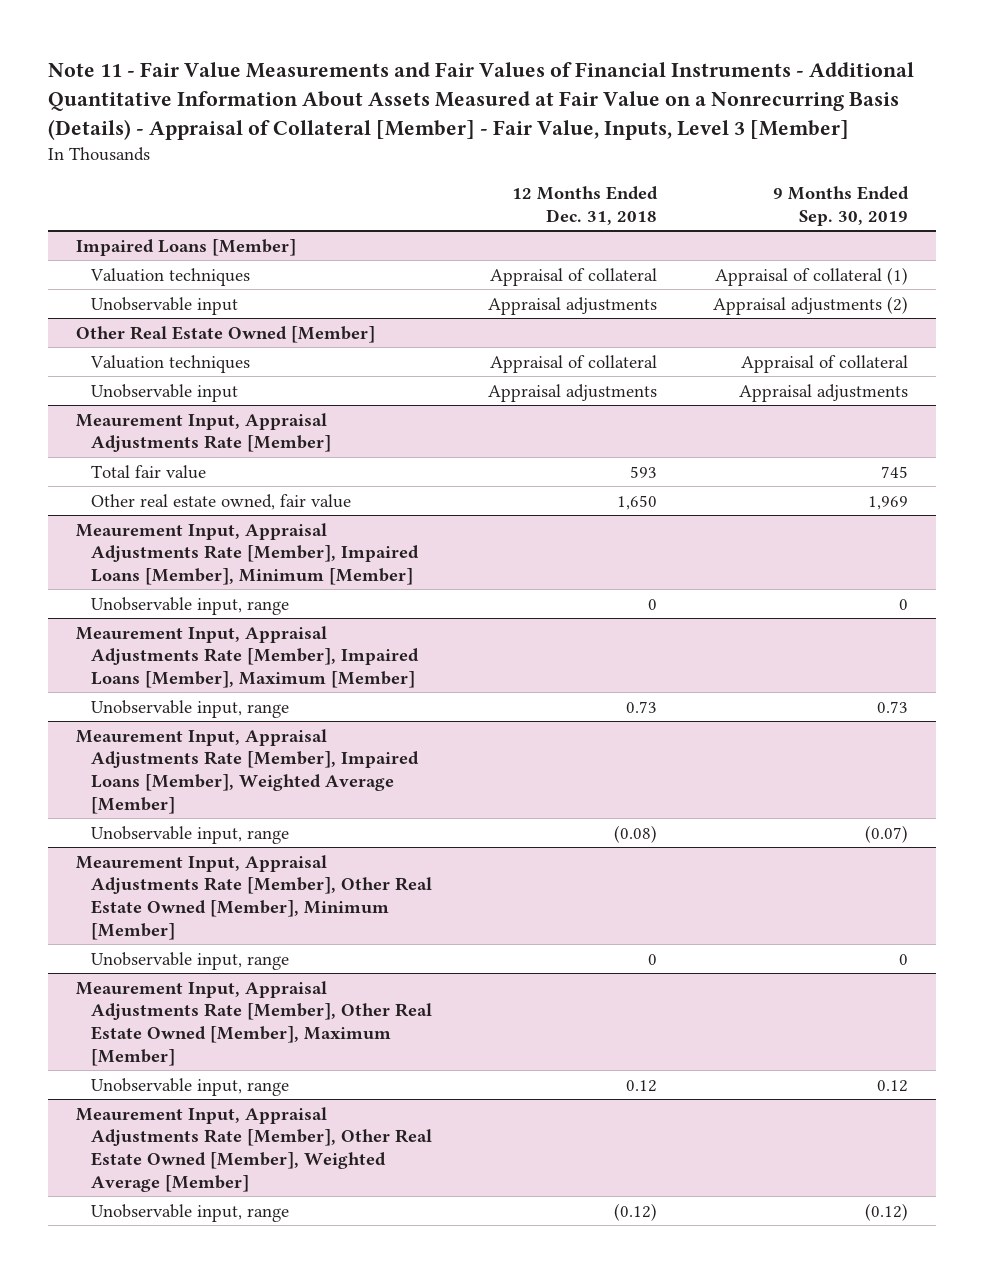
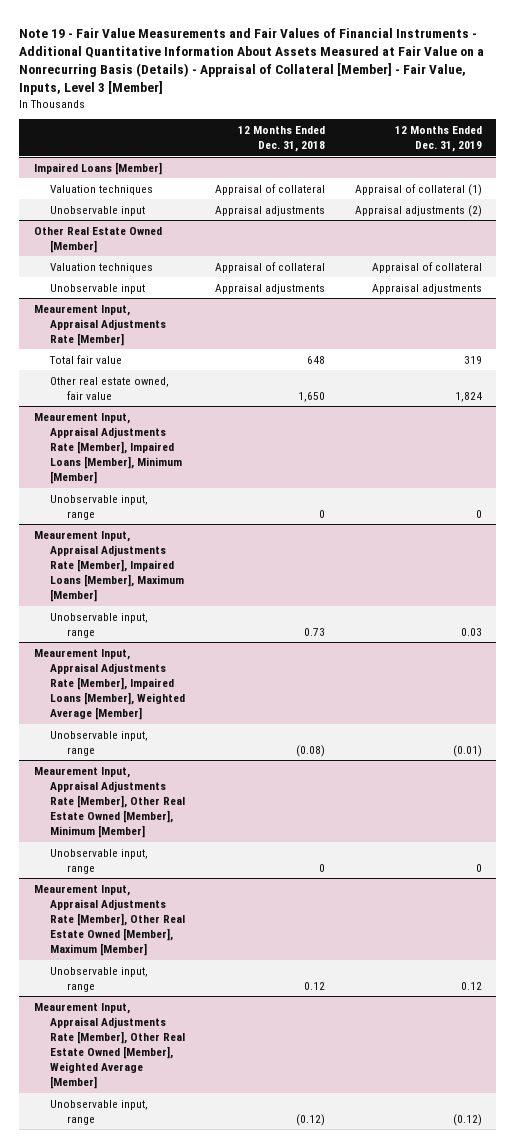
- Note 11 - Fair Value Measurements and Fair Values of Financial Instruments - Additional Quantitative Information About Assets Measured at Fair Value on a Nonrecurring Basis (Details) - Appraisal of Collateral [Member] - Fair Value, Inputs, Level 3 [Member]
+ Note 19 - Fair Value Measurements and Fair Values of Financial Instruments - Additional Quantitative Information About Assets Measured at Fair Value on a Nonrecurring Basis (Details) - Appraisal of Collateral [Member] - Fair Value, Inputs, Level 3 [Member]
- | 12 Months Ended Dec. 31, 2018 | 9 Months Ended Sep. 30, 2019
+ | 12 Months Ended Dec. 31, 2018 | 12 Months Ended Dec. 31, 2019
@ Meaurement Input, Appraisal Adjustments Rate [Member]
- Total fair value | 593 | 745
+ Total fair value | 648 | 319

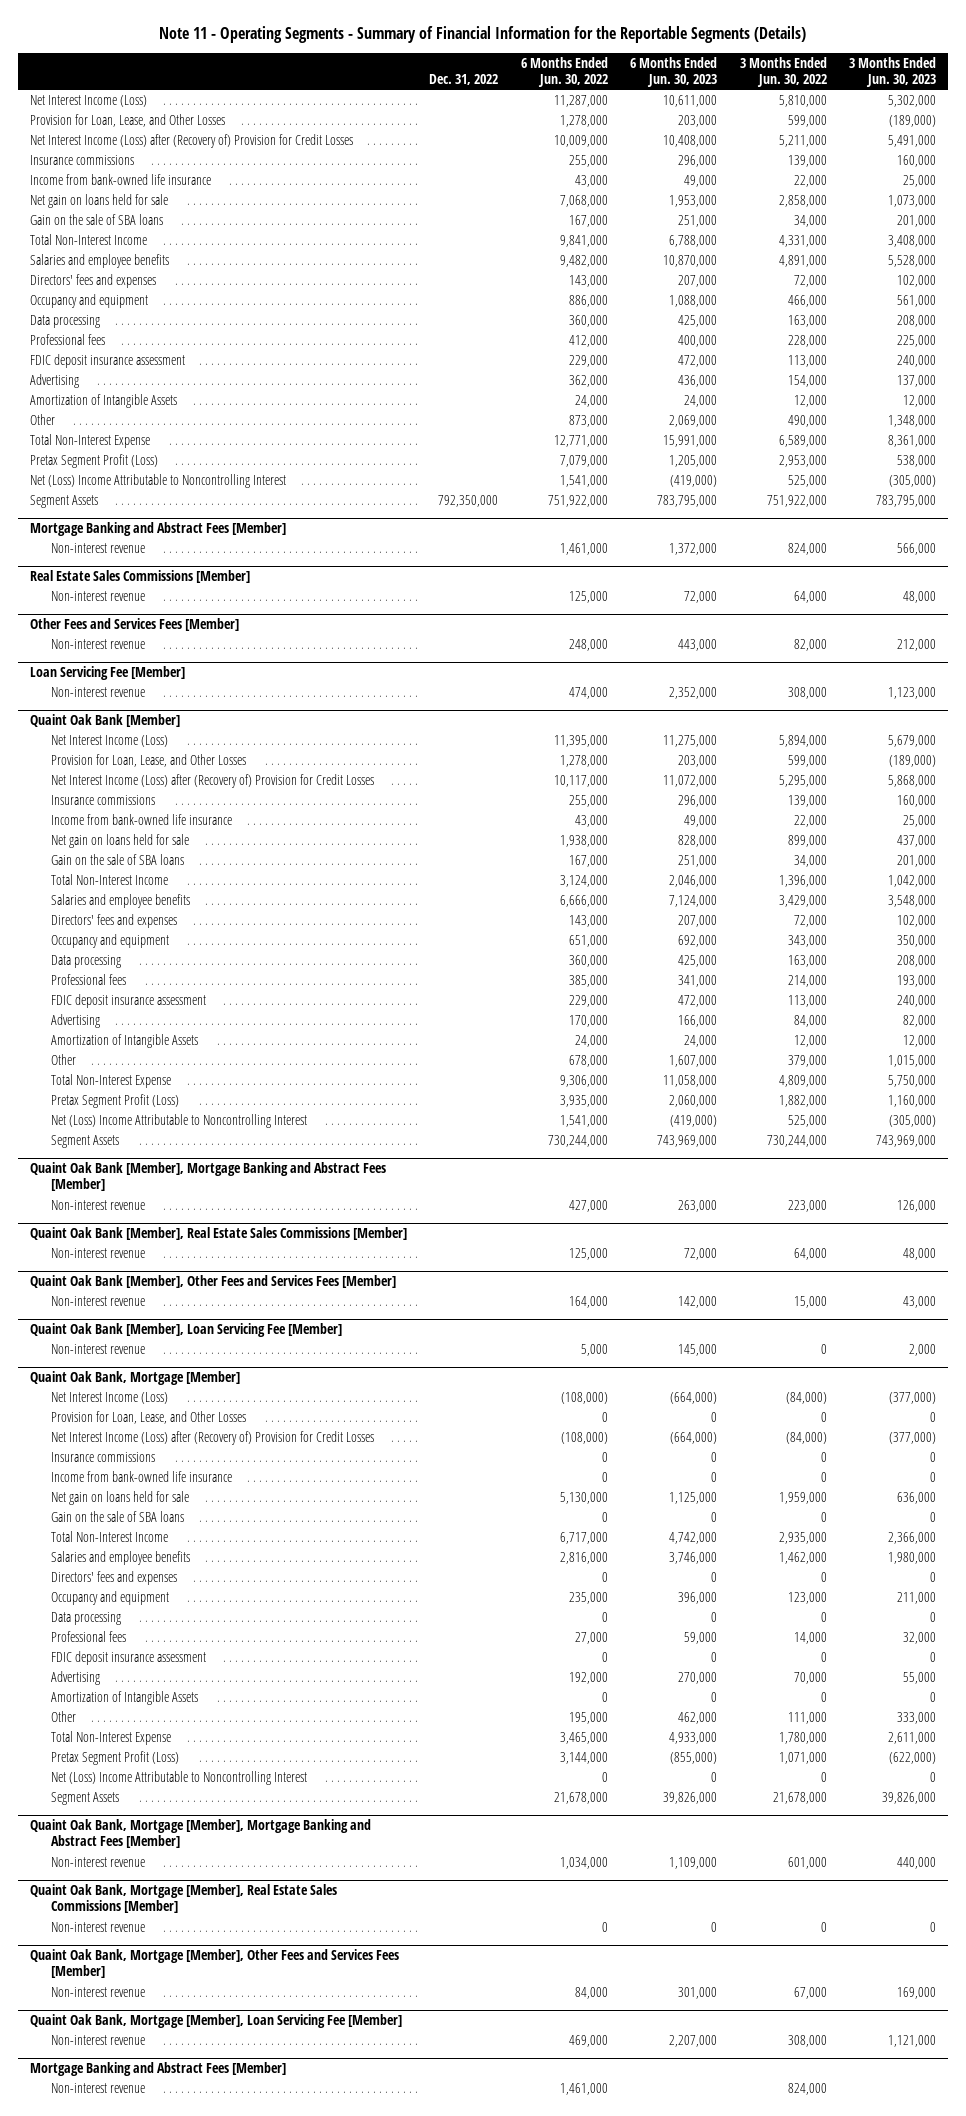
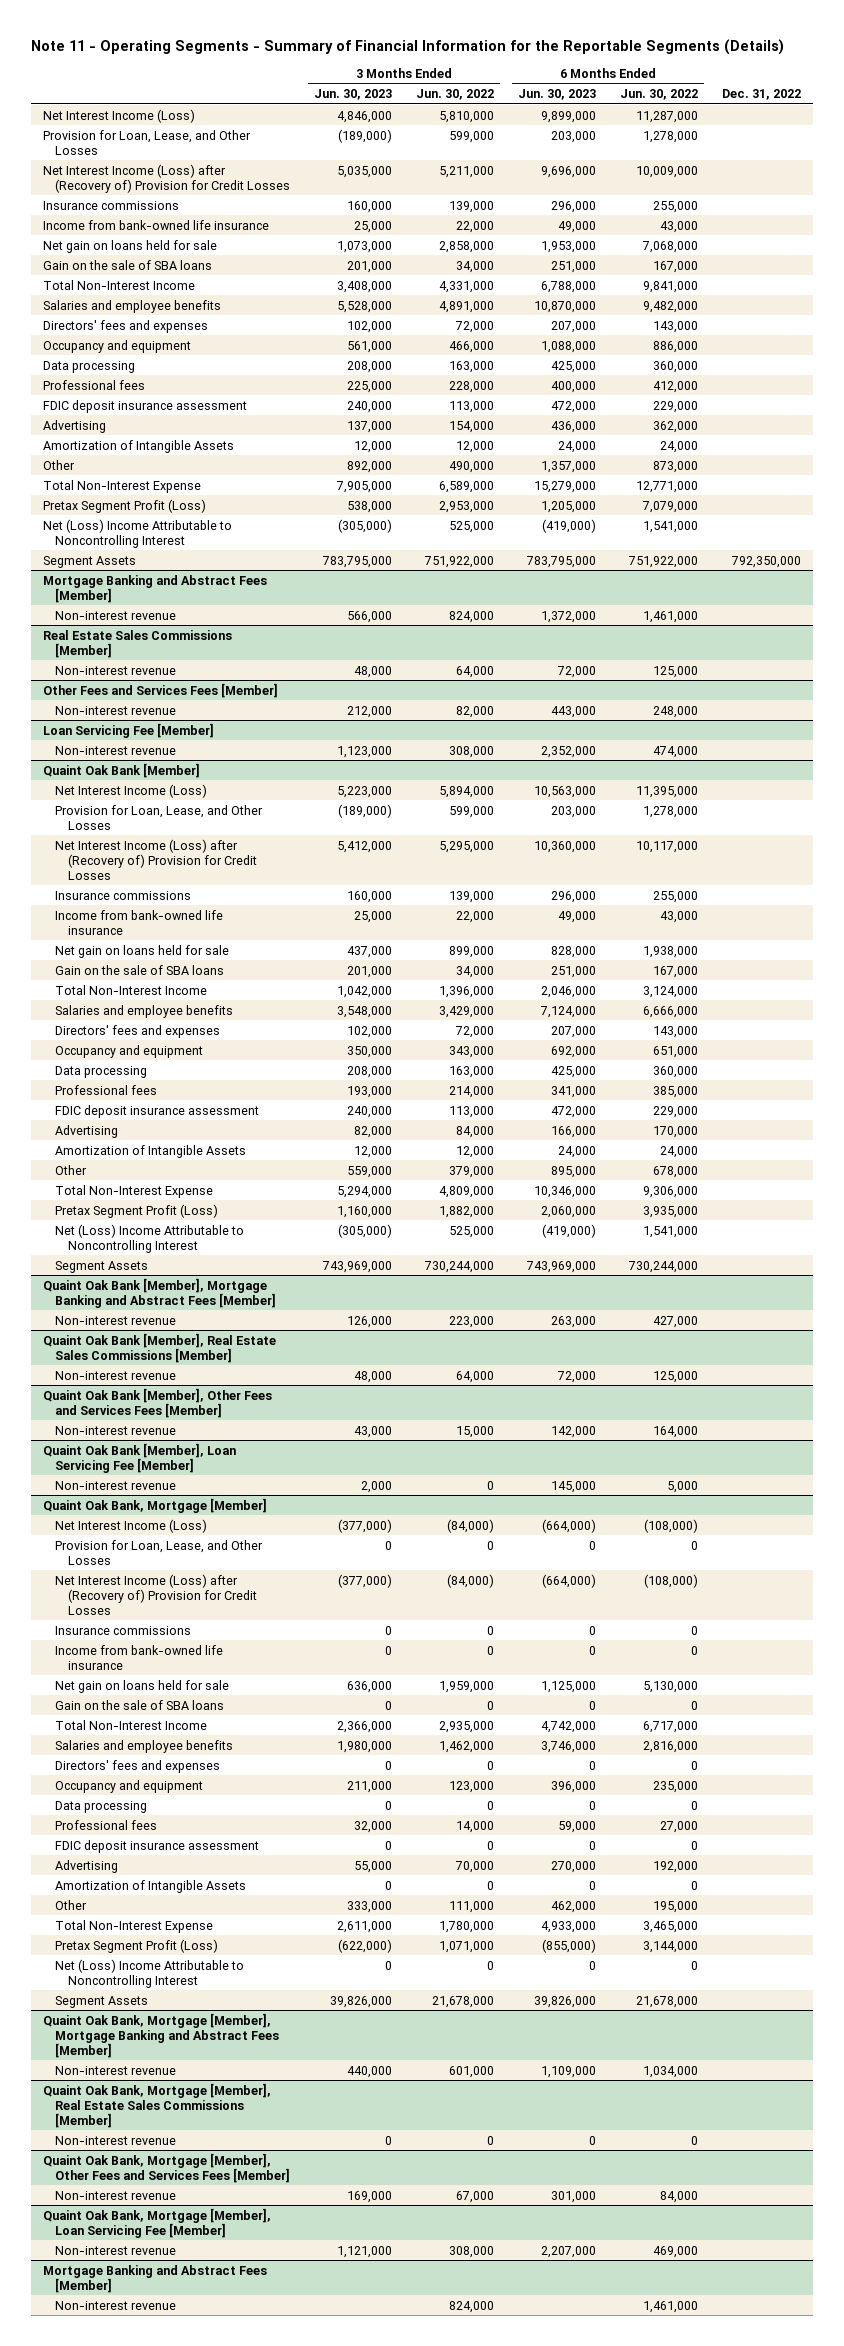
- | Dec. 31, 2022 | 6 Months Ended Jun. 30, 2022 | 6 Months Ended Jun. 30, 2023 | 3 Months Ended Jun. 30, 2022 | 3 Months Ended Jun. 30, 2023
+ | 3 Months Ended Jun. 30, 2023 | 3 Months Ended Jun. 30, 2022 | 6 Months Ended Jun. 30, 2023 | 6 Months Ended Jun. 30, 2022 | Dec. 31, 2022
- Net Interest Income (Loss) | | 11,287,000 | 10,611,000 | 5,810,000 | 5,302,000
+ Net Interest Income (Loss) | 4,846,000 | 5,810,000 | 9,899,000 | 11,287,000 |
- Net Interest Income (Loss) after (Recovery of) Provision for Credit Losses | | 10,009,000 | 10,408,000 | 5,211,000 | 5,491,000
+ Net Interest Income (Loss) after (Recovery of) Provision for Credit Losses | 5,035,000 | 5,211,000 | 9,696,000 | 10,009,000 |
- Other | | 873,000 | 2,069,000 | 490,000 | 1,348,000
- Total Non-Interest Expense | | 12,771,000 | 15,991,000 | 6,589,000 | 8,361,000
+ Other | 892,000 | 490,000 | 1,357,000 | 873,000 |
+ Total Non-Interest Expense | 7,905,000 | 6,589,000 | 15,279,000 | 12,771,000 |
@ Quaint Oak Bank [Member]
- Net Interest Income (Loss) | | 11,395,000 | 11,275,000 | 5,894,000 | 5,679,000
+ Net Interest Income (Loss) | 5,223,000 | 5,894,000 | 10,563,000 | 11,395,000 |
- Net Interest Income (Loss) after (Recovery of) Provision for Credit Losses | | 10,117,000 | 11,072,000 | 5,295,000 | 5,868,000
+ Net Interest Income (Loss) after (Recovery of) Provision for Credit Losses | 5,412,000 | 5,295,000 | 10,360,000 | 10,117,000 |
- Other | | 678,000 | 1,607,000 | 379,000 | 1,015,000
- Total Non-Interest Expense | | 9,306,000 | 11,058,000 | 4,809,000 | 5,750,000
+ Other | 559,000 | 379,000 | 895,000 | 678,000 |
+ Total Non-Interest Expense | 5,294,000 | 4,809,000 | 10,346,000 | 9,306,000 |

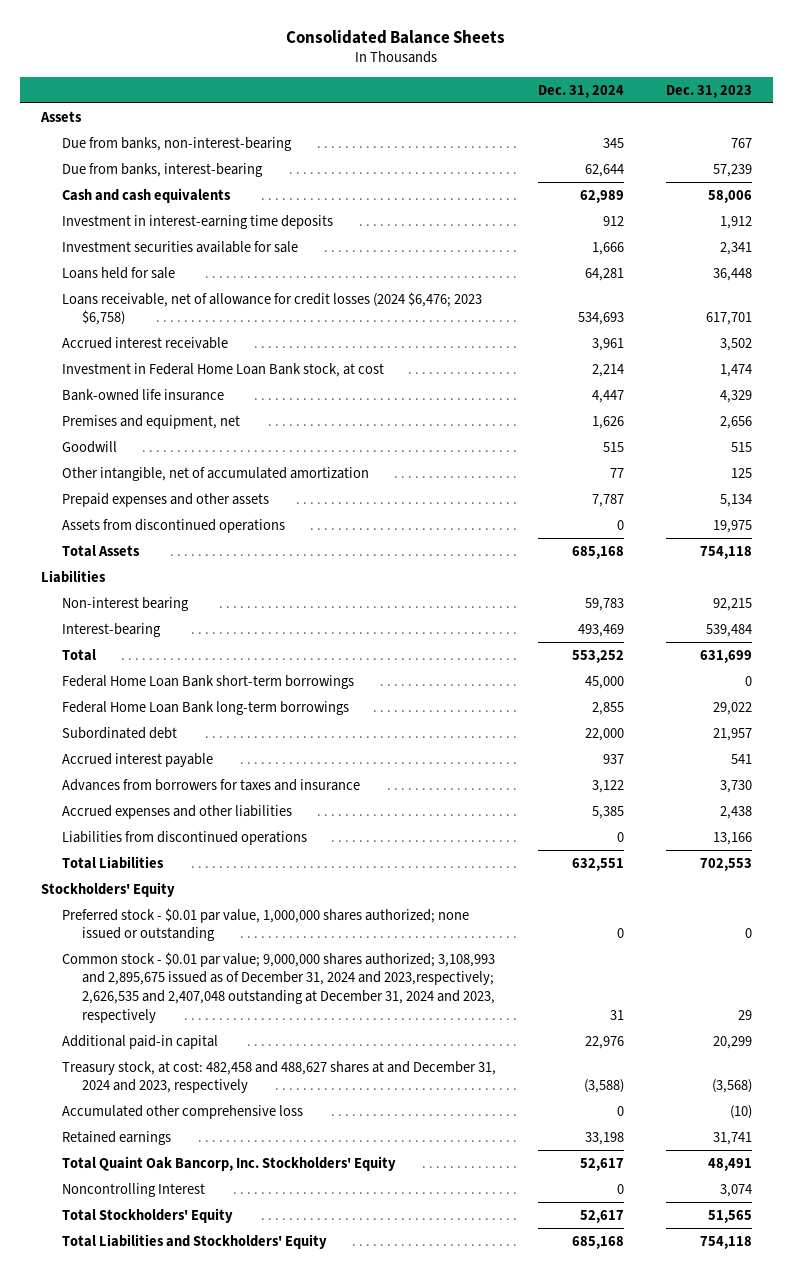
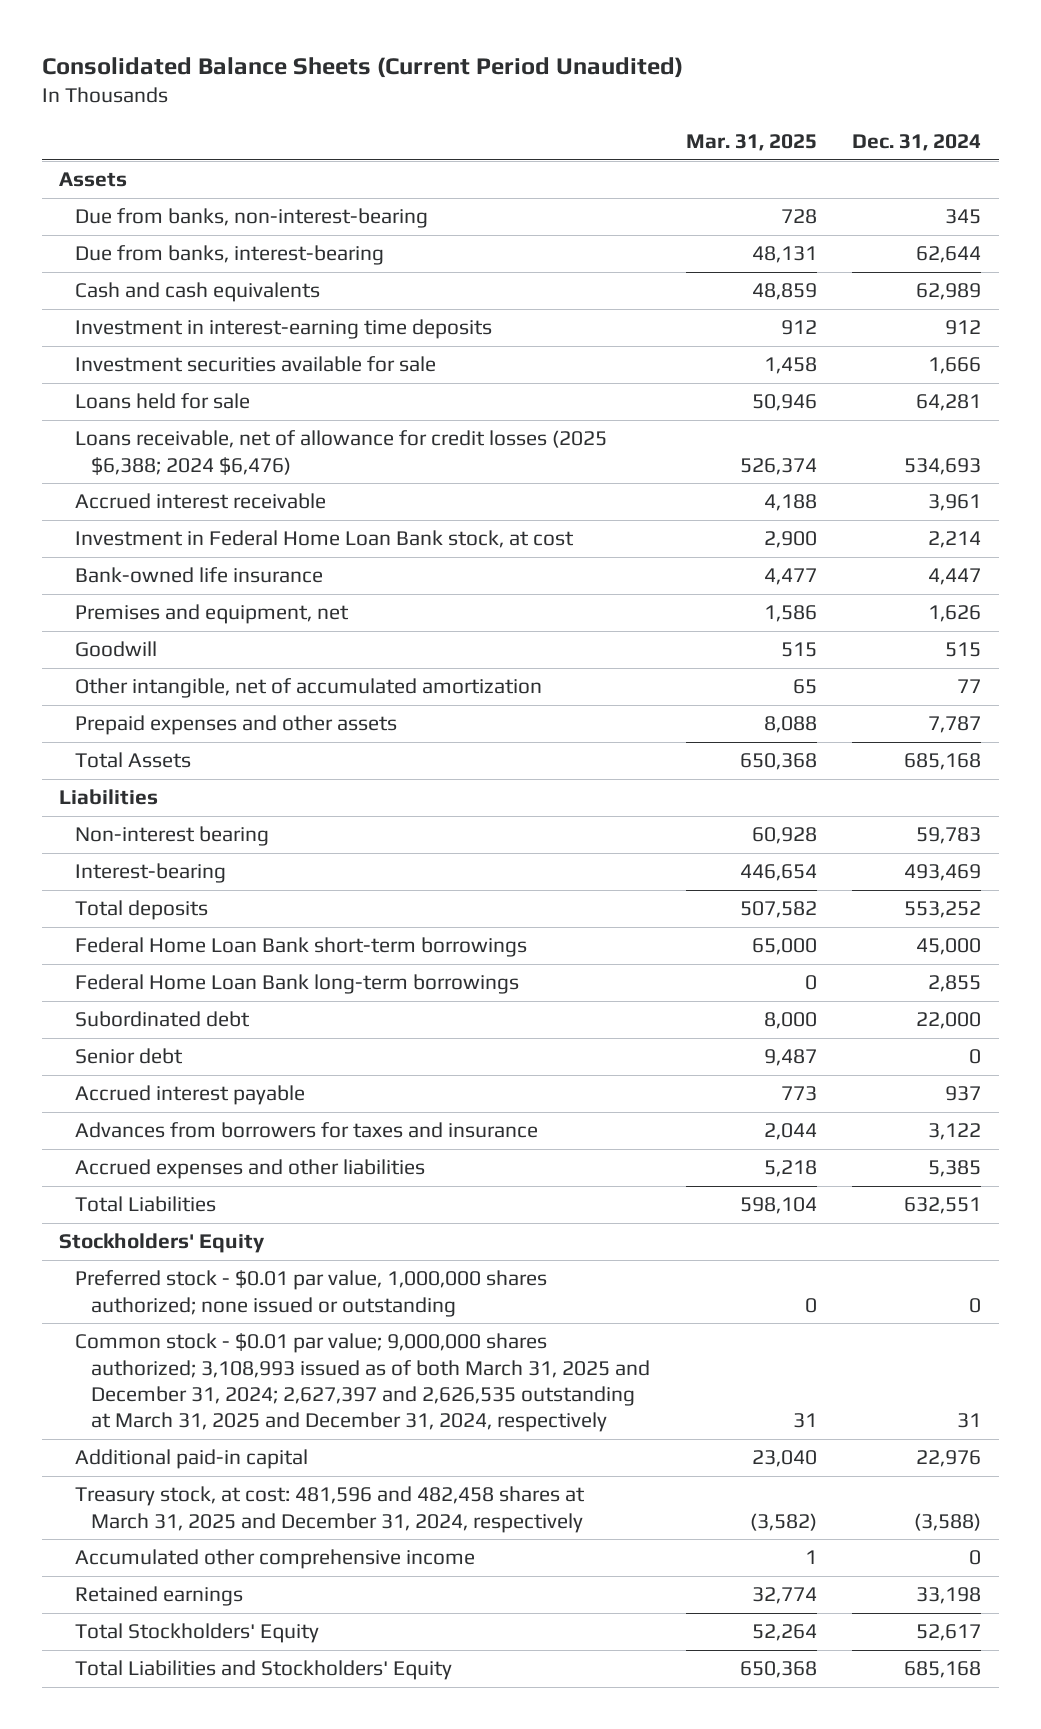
- Consolidated Balance Sheets
+ Consolidated Balance Sheets (Current Period Unaudited)
- | Dec. 31, 2024 | Dec. 31, 2023
+ | Mar. 31, 2025 | Dec. 31, 2024
- Loans receivable, net of allowance for credit losses (2024 $6,476; 2023 $6,758) | 534,693 | 617,701
+ Loans receivable, net of allowance for credit losses (2025 $6,388; 2024 $6,476) | 526,374 | 534,693
- Assets from discontinued operations | 0 | 19,975
- Total | 553,252 | 631,699
+ Total deposits | 507,582 | 553,252
+ Senior debt | 9,487 | 0
- Liabilities from discontinued operations | 0 | 13,166
- Common stock - $0.01 par value; 9,000,000 shares authorized; 3,108,993 and 2,895,675 issued as of December 31, 2024 and 2023,respectively; 2,626,535 and 2,407,048 outstanding at December 31, 2024 and 2023, respectively | 31 | 29
+ Common stock - $0.01 par value; 9,000,000 shares authorized; 3,108,993 issued as of both March 31, 2025 and December 31, 2024; 2,627,397 and 2,626,535 outstanding at March 31, 2025 and December 31, 2024, respectively | 31 | 31
- Treasury stock, at cost: 482,458 and 488,627 shares at and December 31, 2024 and 2023, respectively | (3,588) | (3,568)
- Accumulated other comprehensive loss | 0 | (10)
+ Treasury stock, at cost: 481,596 and 482,458 shares at March 31, 2025 and December 31, 2024, respectively | (3,582) | (3,588)
+ Accumulated other comprehensive income | 1 | 0
- Total Quaint Oak Bancorp, Inc. Stockholders' Equity | 52,617 | 48,491
- Noncontrolling Interest | 0 | 3,074

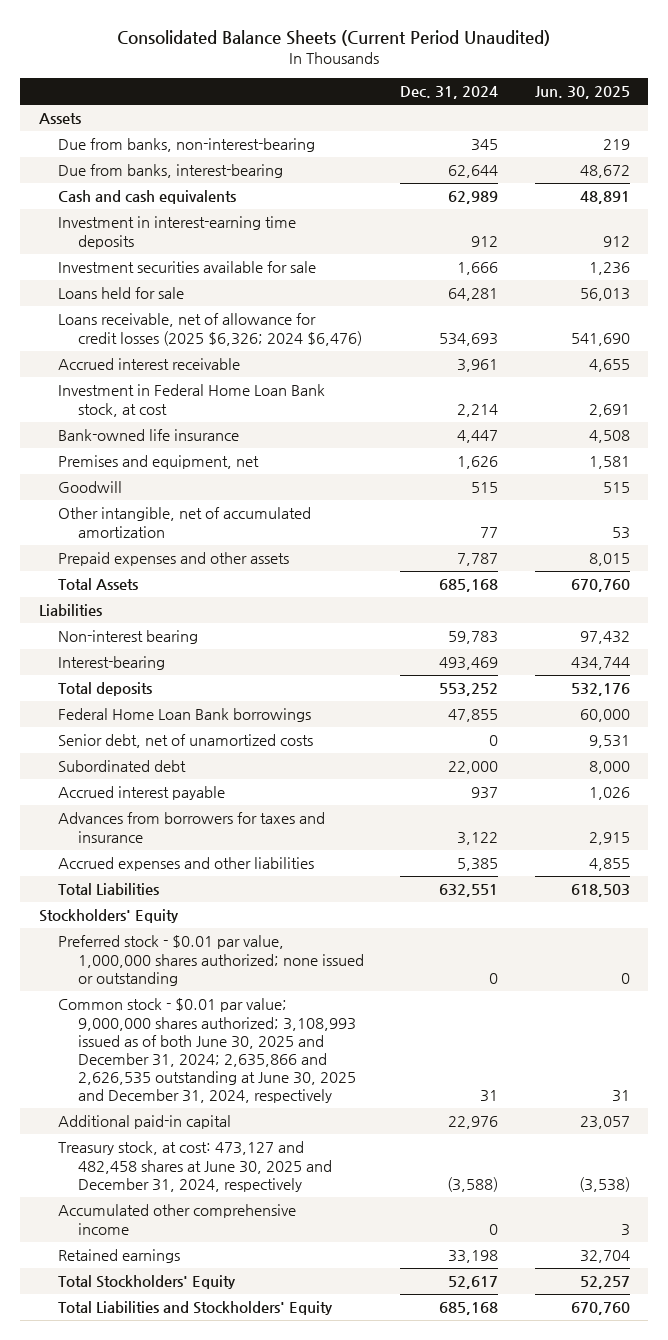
- | Mar. 31, 2025 | Dec. 31, 2024
+ | Dec. 31, 2024 | Jun. 30, 2025
- Loans receivable, net of allowance for credit losses (2025 $6,388; 2024 $6,476) | 526,374 | 534,693
+ Loans receivable, net of allowance for credit losses (2025 $6,326; 2024 $6,476) | 534,693 | 541,690
- Federal Home Loan Bank short-term borrowings | 65,000 | 45,000
- Federal Home Loan Bank long-term borrowings | 0 | 2,855
+ Federal Home Loan Bank borrowings | 47,855 | 60,000
+ Senior debt, net of unamortized costs | 0 | 9,531
- Senior debt | 9,487 | 0
- Common stock - $0.01 par value; 9,000,000 shares authorized; 3,108,993 issued as of both March 31, 2025 and December 31, 2024; 2,627,397 and 2,626,535 outstanding at March 31, 2025 and December 31, 2024, respectively | 31 | 31
+ Common stock - $0.01 par value; 9,000,000 shares authorized; 3,108,993 issued as of both June 30, 2025 and December 31, 2024; 2,635,866 and 2,626,535 outstanding at June 30, 2025 and December 31, 2024, respectively | 31 | 31
- Treasury stock, at cost: 481,596 and 482,458 shares at March 31, 2025 and December 31, 2024, respectively | (3,582) | (3,588)
+ Treasury stock, at cost: 473,127 and 482,458 shares at June 30, 2025 and December 31, 2024, respectively | (3,588) | (3,538)

